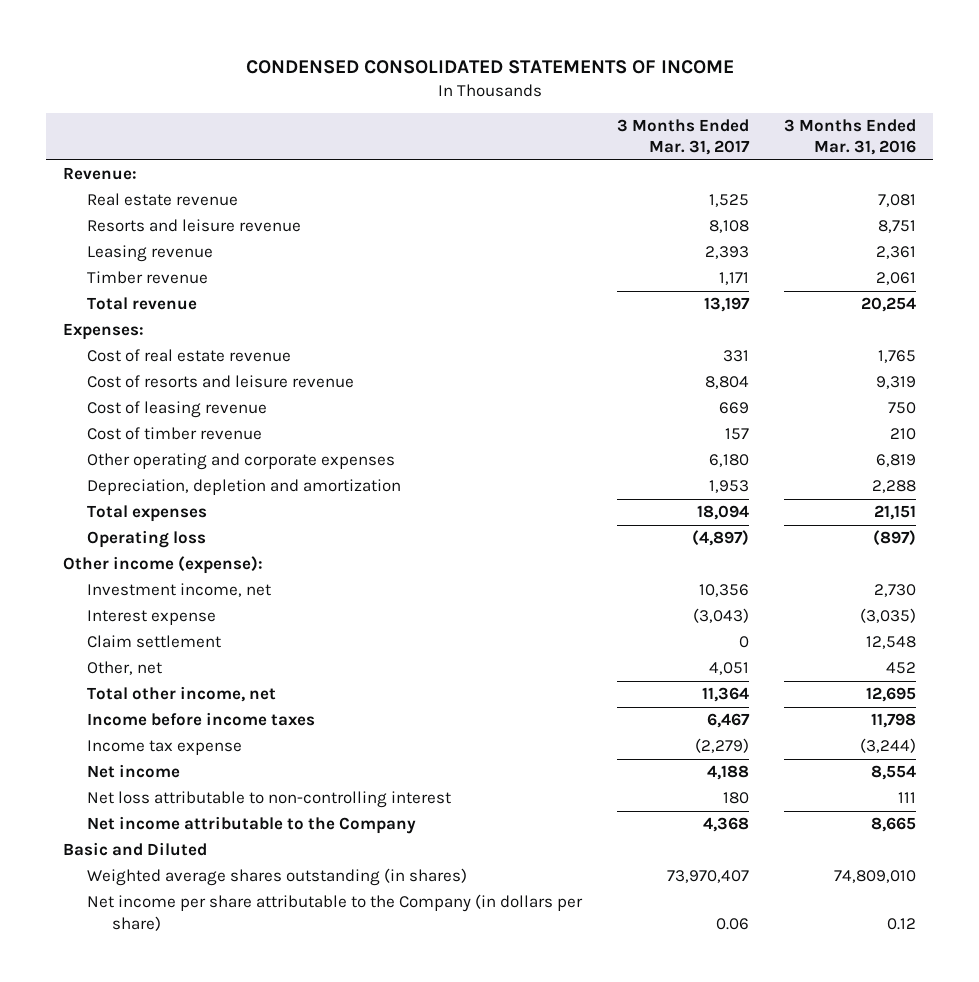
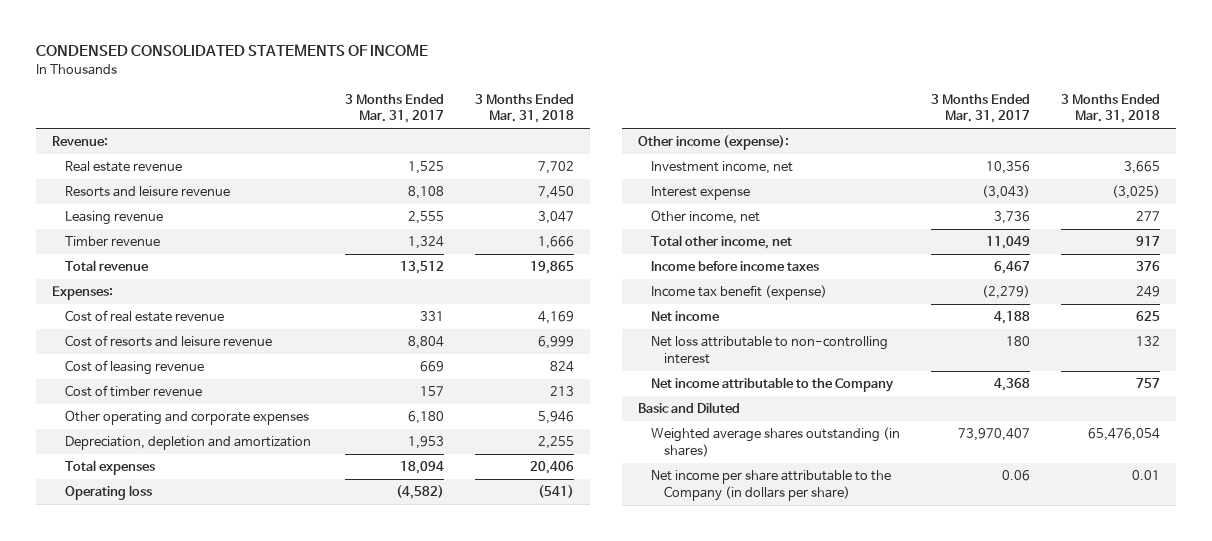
- | 3 Months Ended Mar. 31, 2017 | 3 Months Ended Mar. 31, 2016
+ | 3 Months Ended Mar. 31, 2017 | 3 Months Ended Mar. 31, 2018
- Leasing revenue | 2,393 | 2,361
- Timber revenue | 1,171 | 2,061
- Total revenue | 13,197 | 20,254
+ Leasing revenue | 2,555 | 3,047
+ Timber revenue | 1,324 | 1,666
+ Total revenue | 13,512 | 19,865
- Operating loss | (4,897) | (897)
+ Operating loss | (4,582) | (541)
- Claim settlement | 0 | 12,548
- Other, net | 4,051 | 452
- Total other income, net | 11,364 | 12,695
+ Other income, net | 3,736 | 277
+ Total other income, net | 11,049 | 917
- Income tax expense | (2,279) | (3,244)
+ Income tax benefit (expense) | (2,279) | 249

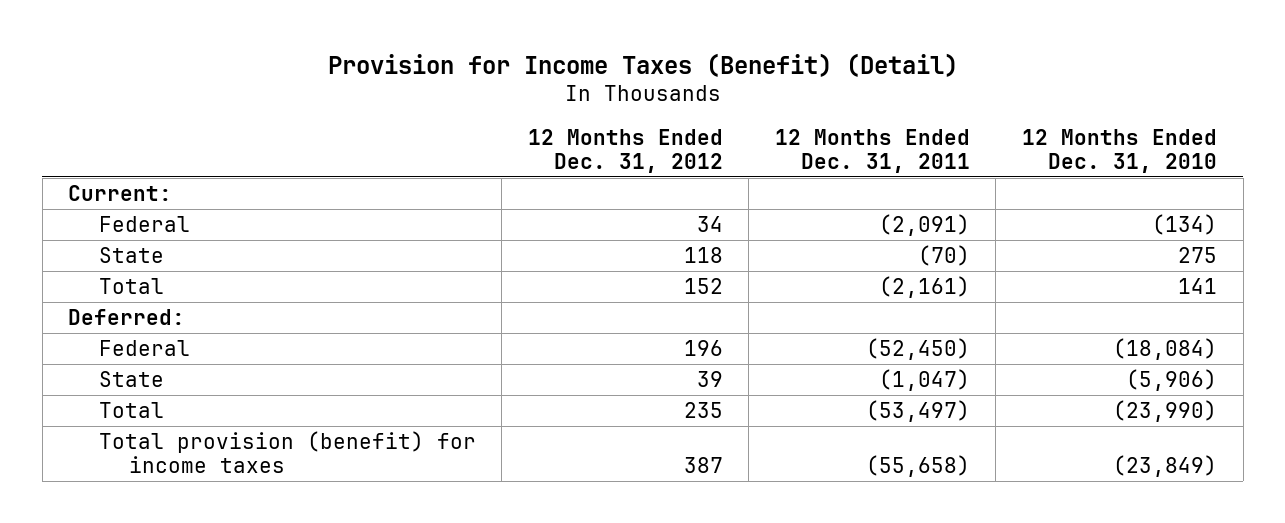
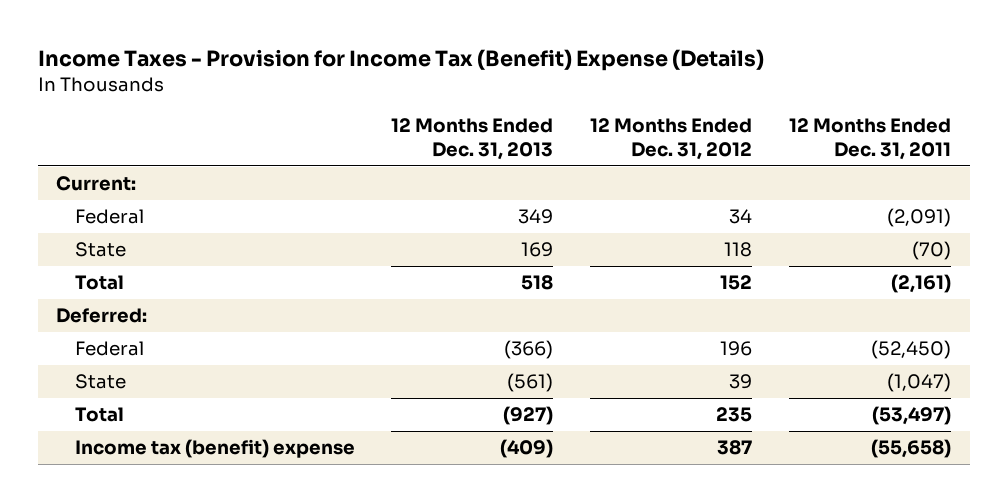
- Provision for Income Taxes (Benefit) (Detail)
+ Income Taxes - Provision for Income Tax (Benefit) Expense (Details)
- | 12 Months Ended Dec. 31, 2012 | 12 Months Ended Dec. 31, 2011 | 12 Months Ended Dec. 31, 2010
+ | 12 Months Ended Dec. 31, 2013 | 12 Months Ended Dec. 31, 2012 | 12 Months Ended Dec. 31, 2011
- Total provision (benefit) for income taxes | 387 | (55,658) | (23,849)
+ Income tax (benefit) expense | (409) | 387 | (55,658)

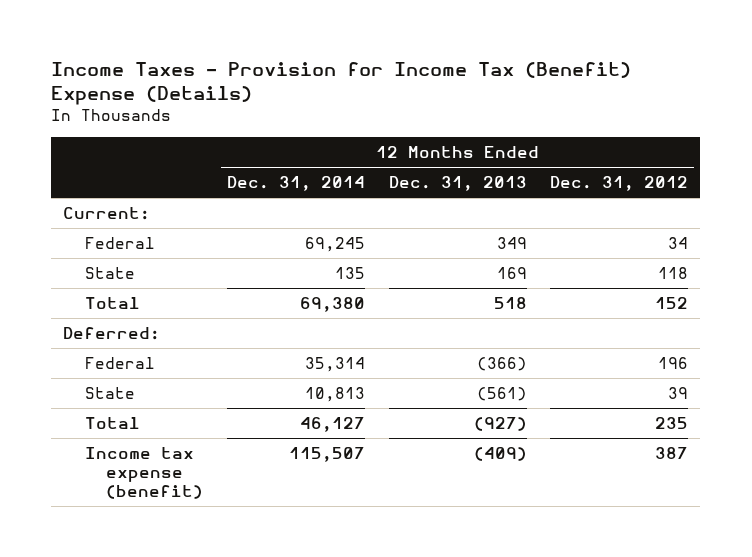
- | 12 Months Ended Dec. 31, 2013 | 12 Months Ended Dec. 31, 2012 | 12 Months Ended Dec. 31, 2011
+ | 12 Months Ended Dec. 31, 2014 | 12 Months Ended Dec. 31, 2013 | 12 Months Ended Dec. 31, 2012
- Income tax (benefit) expense | (409) | 387 | (55,658)
+ Income tax expense (benefit) | 115,507 | (409) | 387

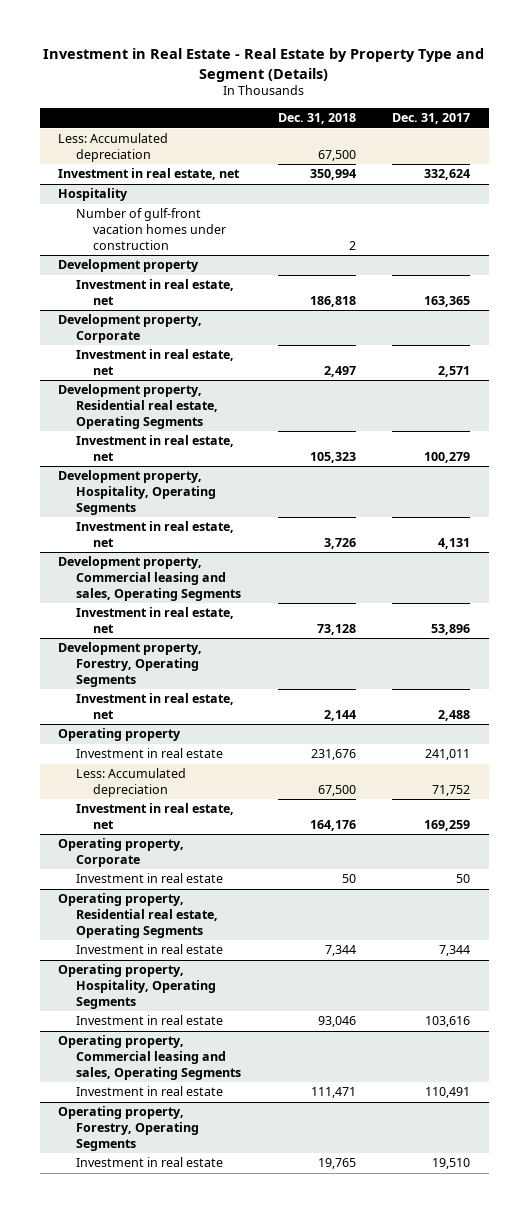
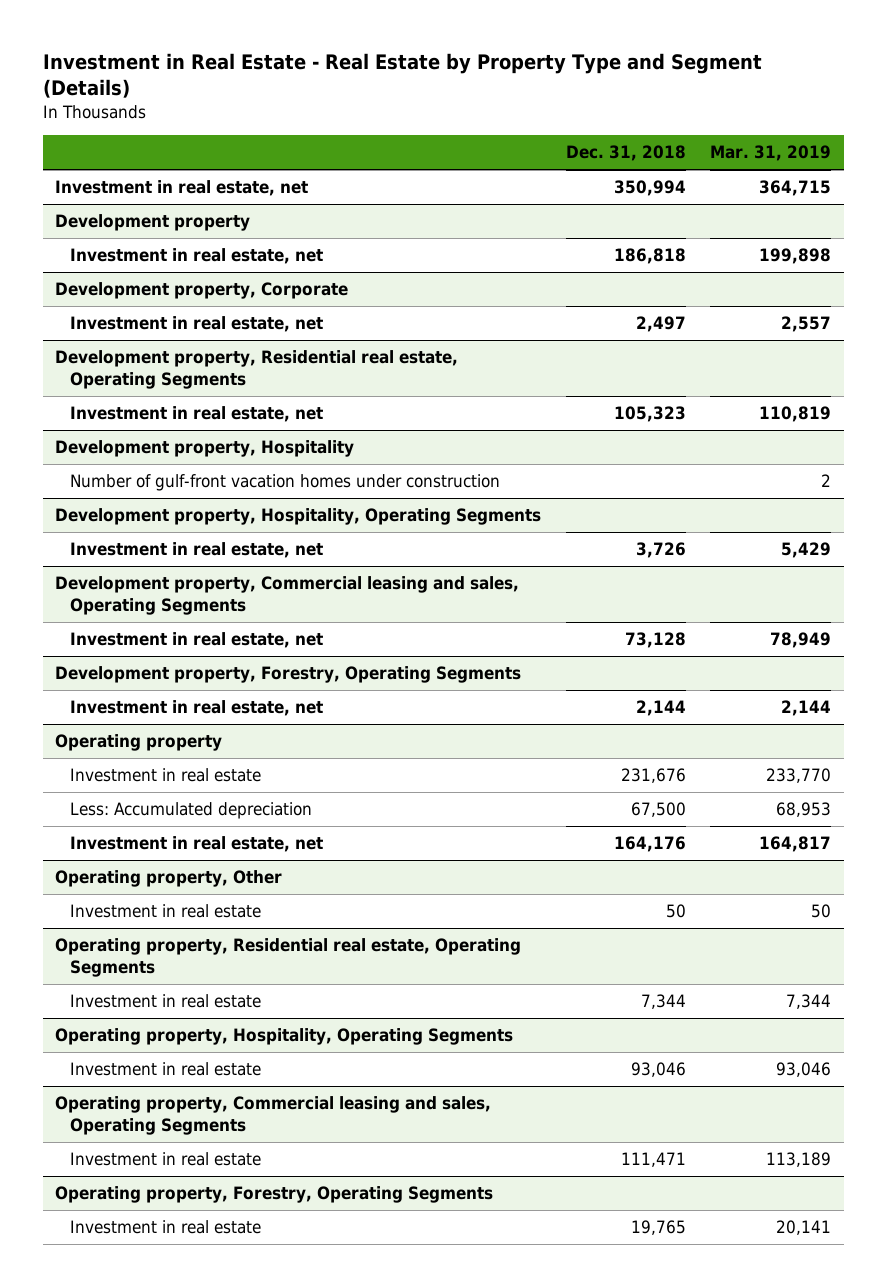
- | Dec. 31, 2018 | Dec. 31, 2017
+ | Dec. 31, 2018 | Mar. 31, 2019
- Less: Accumulated depreciation | 67,500 |
- Hospitality
- Number of gulf-front vacation homes under construction | 2 |
+ Development property, Hospitality
+ Number of gulf-front vacation homes under construction | | 2
- Operating property, Corporate
+ Operating property, Other

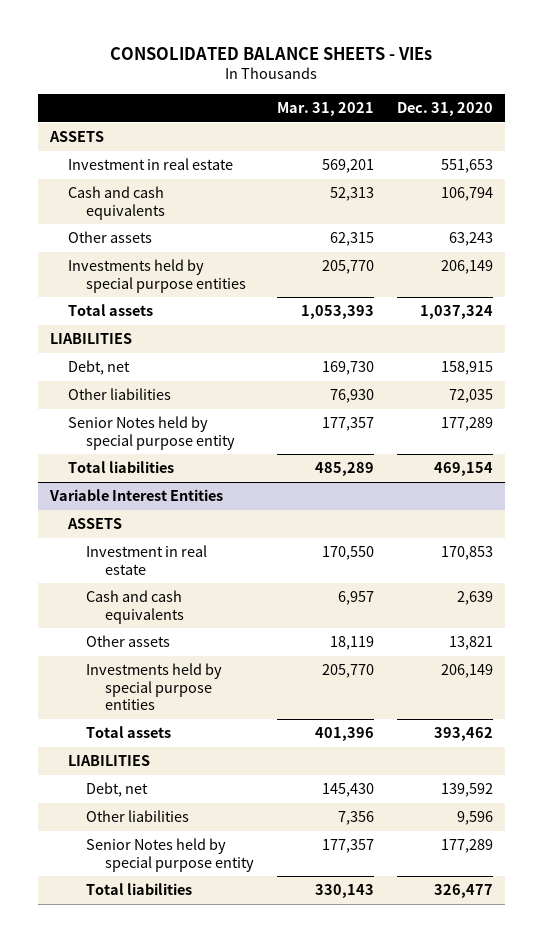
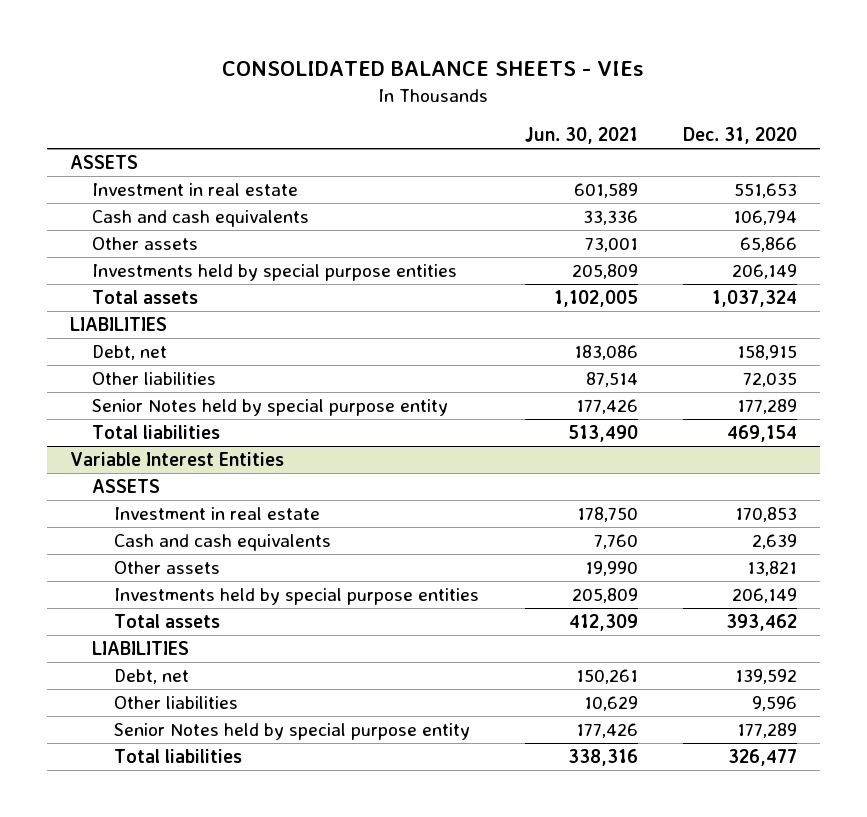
- | Mar. 31, 2021 | Dec. 31, 2020
+ | Jun. 30, 2021 | Dec. 31, 2020
- Other assets | 62,315 | 63,243
+ Other assets | 73,001 | 65,866

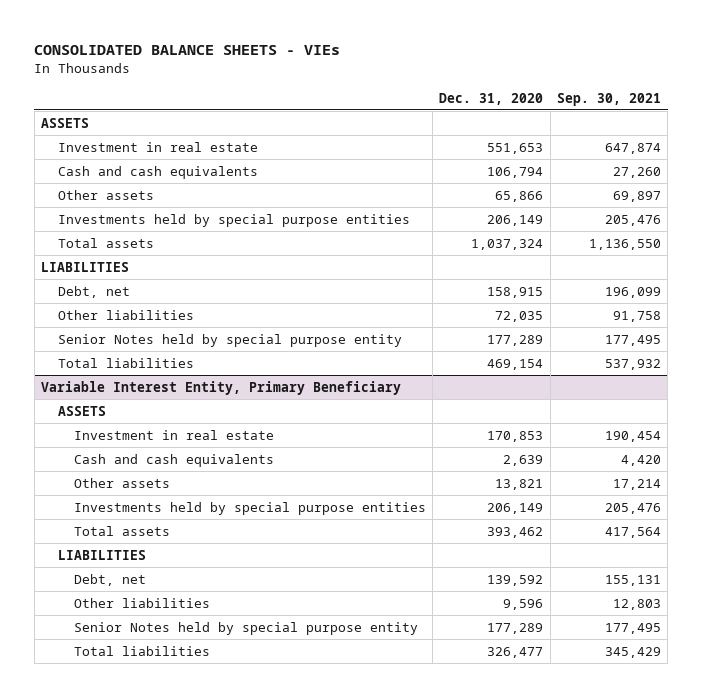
- | Jun. 30, 2021 | Dec. 31, 2020
+ | Dec. 31, 2020 | Sep. 30, 2021
- Variable Interest Entities
+ Variable Interest Entity, Primary Beneficiary

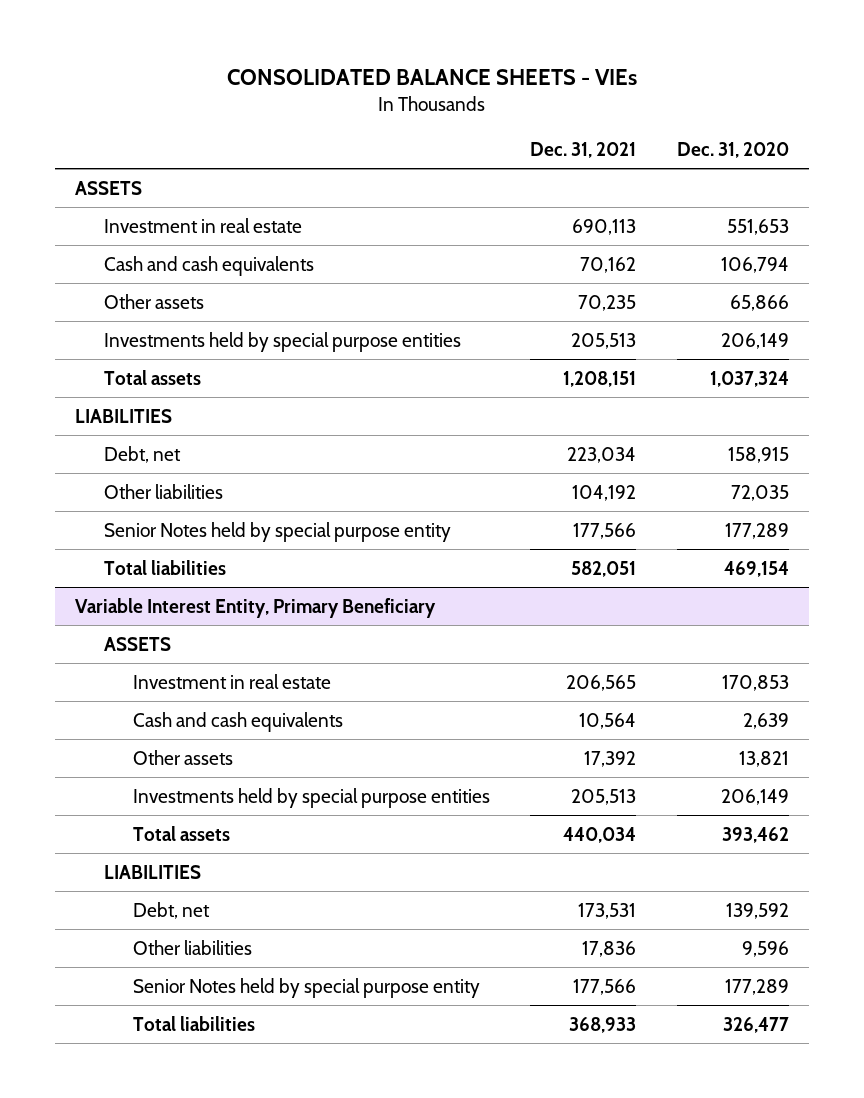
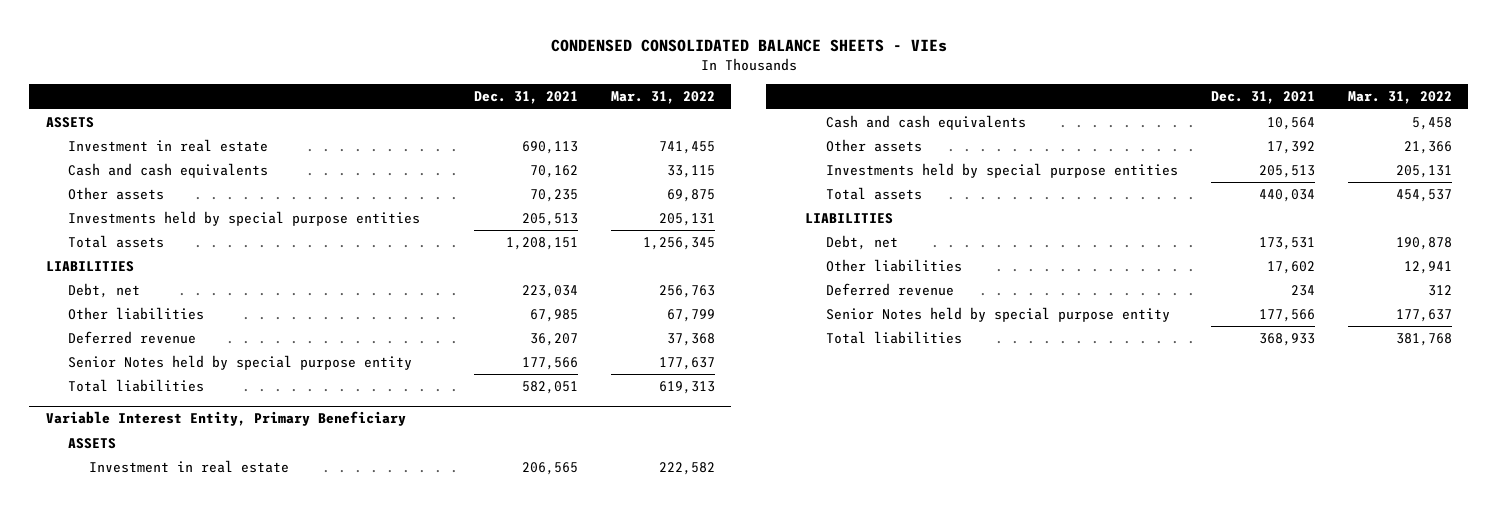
- CONSOLIDATED BALANCE SHEETS - VIEs
+ CONDENSED CONSOLIDATED BALANCE SHEETS - VIEs
- | Dec. 31, 2021 | Dec. 31, 2020
+ | Dec. 31, 2021 | Mar. 31, 2022
- Other liabilities | 104,192 | 72,035
+ Other liabilities | 67,985 | 67,799
+ Deferred revenue | 36,207 | 37,368
@ Variable Interest Entity, Primary Beneficiary
- Other liabilities | 17,836 | 9,596
+ Other liabilities | 17,602 | 12,941
+ Deferred revenue | 234 | 312

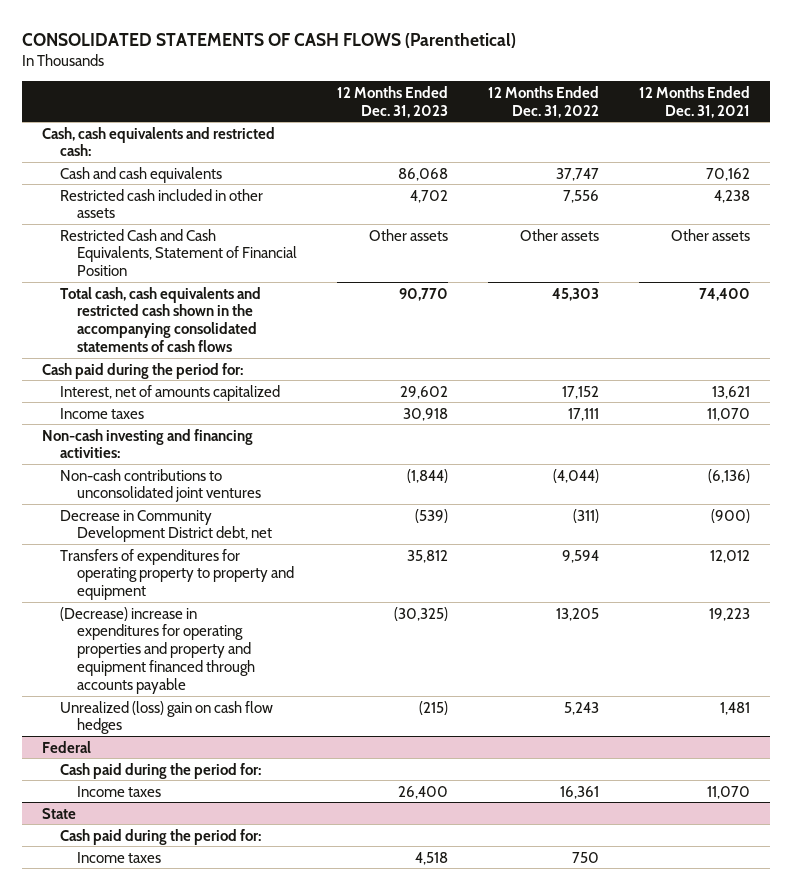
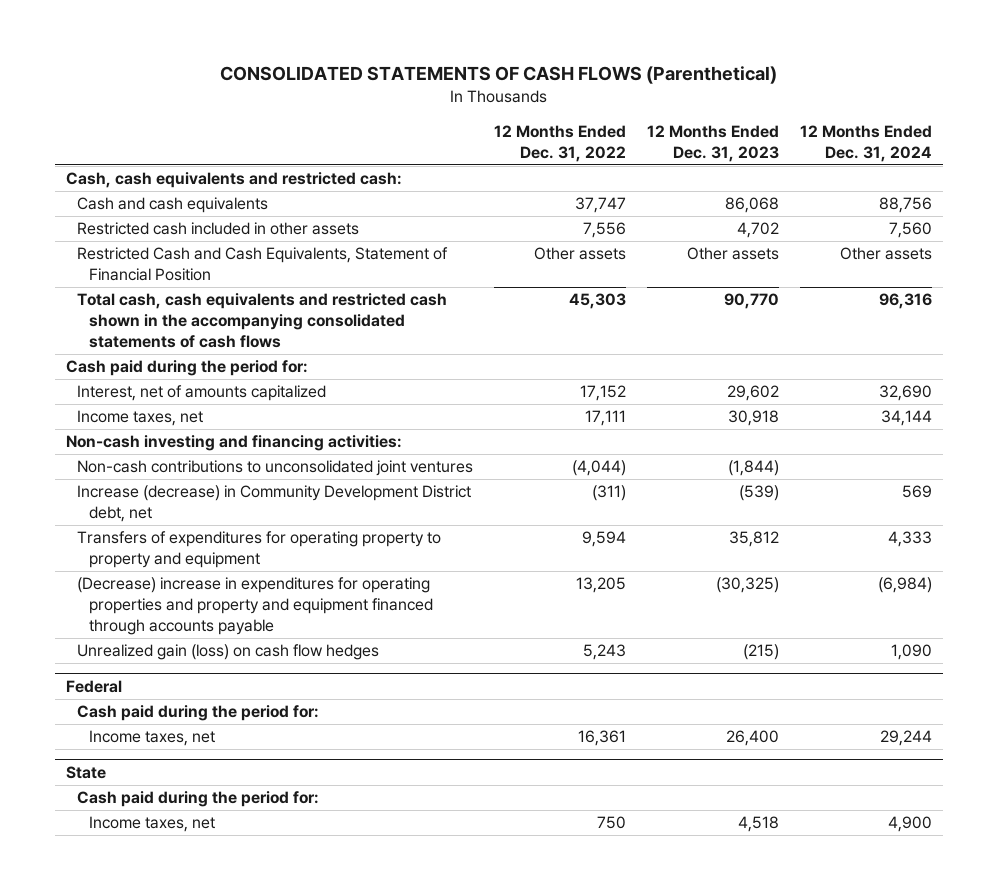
- | 12 Months Ended Dec. 31, 2023 | 12 Months Ended Dec. 31, 2022 | 12 Months Ended Dec. 31, 2021
+ | 12 Months Ended Dec. 31, 2022 | 12 Months Ended Dec. 31, 2023 | 12 Months Ended Dec. 31, 2024
- Income taxes | 30,918 | 17,111 | 11,070
+ Income taxes, net | 17,111 | 30,918 | 34,144
- Decrease in Community Development District debt, net | (539) | (311) | (900)
+ Increase (decrease) in Community Development District debt, net | (311) | (539) | 569
- Unrealized (loss) gain on cash flow hedges | (215) | 5,243 | 1,481
+ Unrealized gain (loss) on cash flow hedges | 5,243 | (215) | 1,090
@ Federal
- Income taxes | 26,400 | 16,361 | 11,070
+ Income taxes, net | 16,361 | 26,400 | 29,244
@ State
- Income taxes | 4,518 | 750 |
+ Income taxes, net | 750 | 4,518 | 4,900

